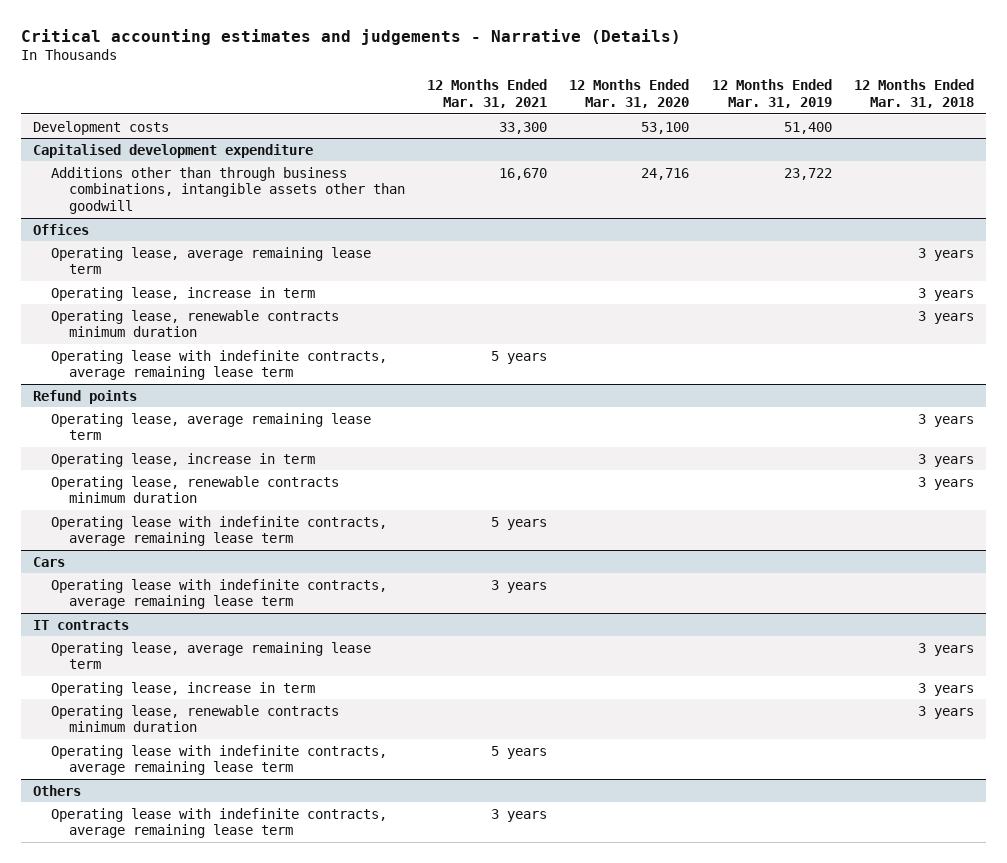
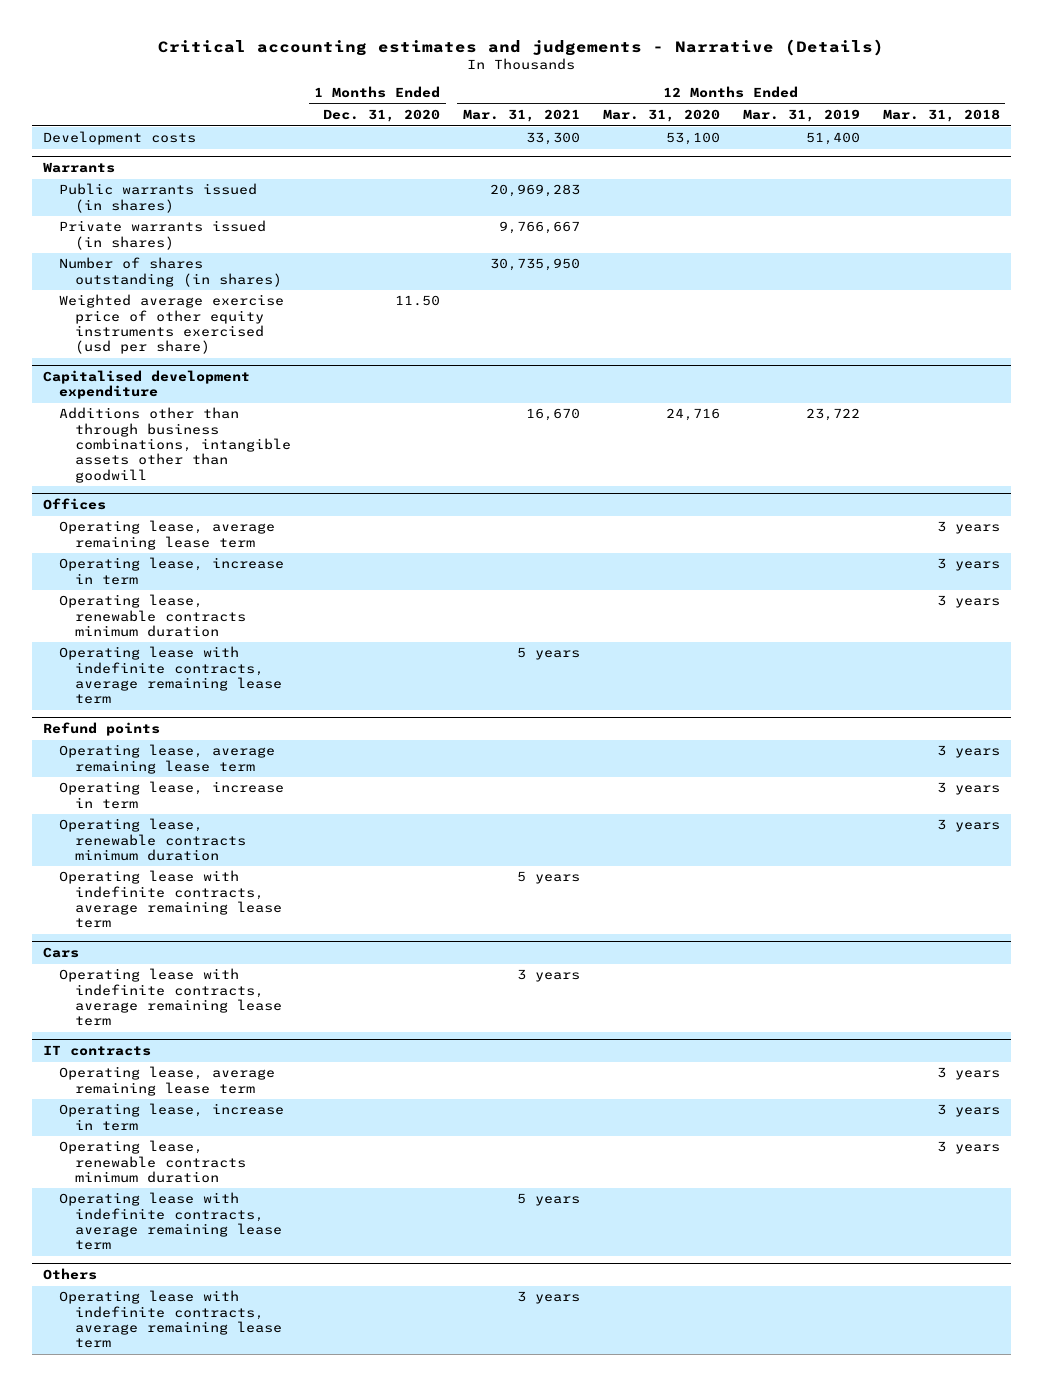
- | 12 Months Ended Mar. 31, 2021 | 12 Months Ended Mar. 31, 2020 | 12 Months Ended Mar. 31, 2019 | 12 Months Ended Mar. 31, 2018
+ | 1 Months Ended Dec. 31, 2020 | 12 Months Ended Mar. 31, 2021 | 12 Months Ended Mar. 31, 2020 | 12 Months Ended Mar. 31, 2019 | 12 Months Ended Mar. 31, 2018
+ Warrants
+ Public warrants issued (in shares) | | 20,969,283 | | |
+ Private warrants issued (in shares) | | 9,766,667 | | |
+ Number of shares outstanding (in shares) | | 30,735,950 | | |
+ Weighted average exercise price of other equity instruments exercised (usd per share) | 11.50 | | | |

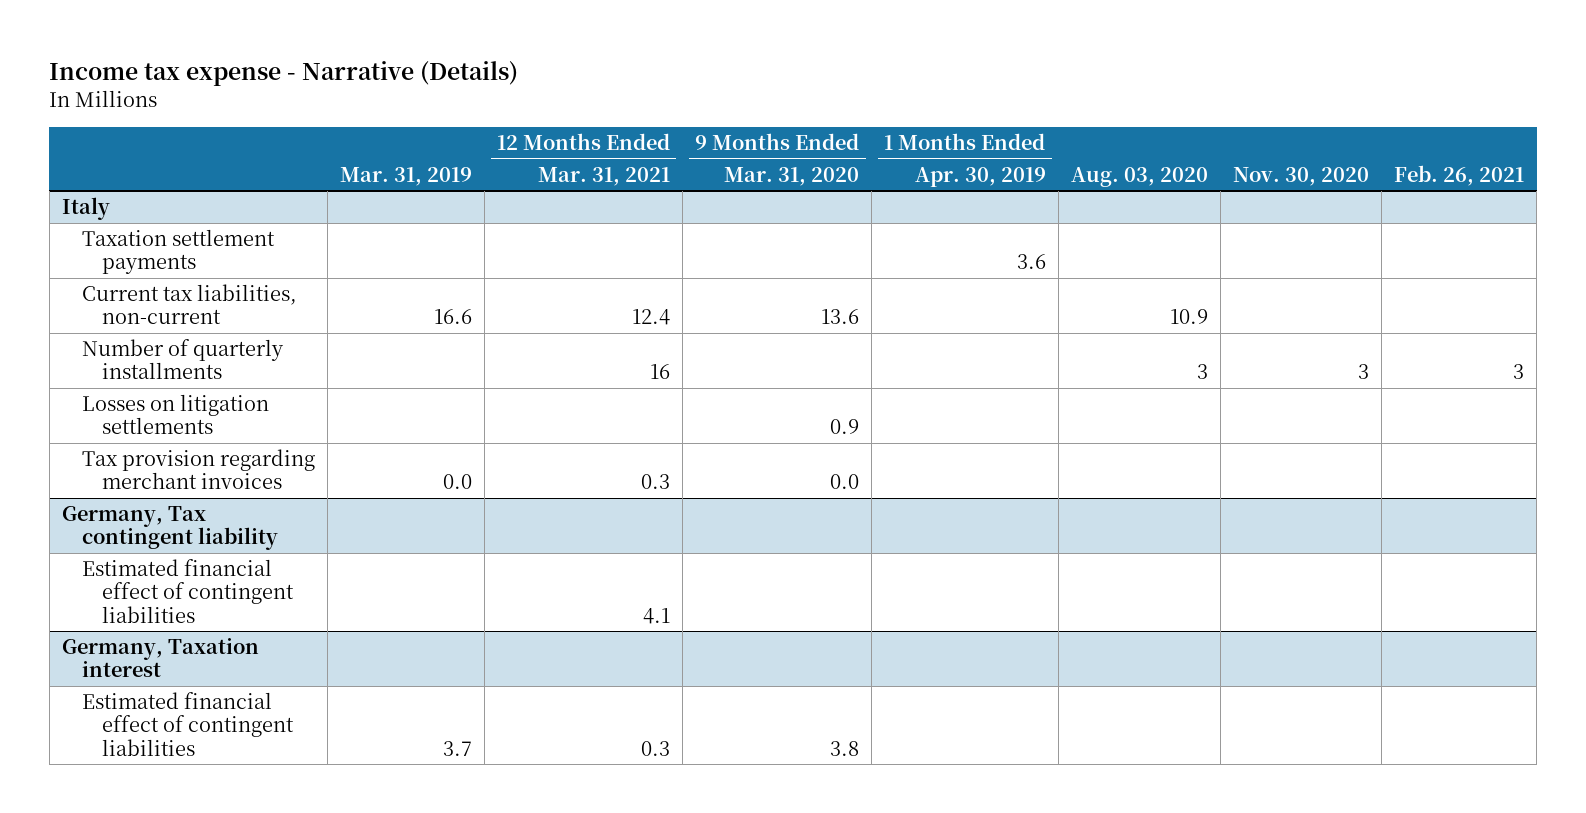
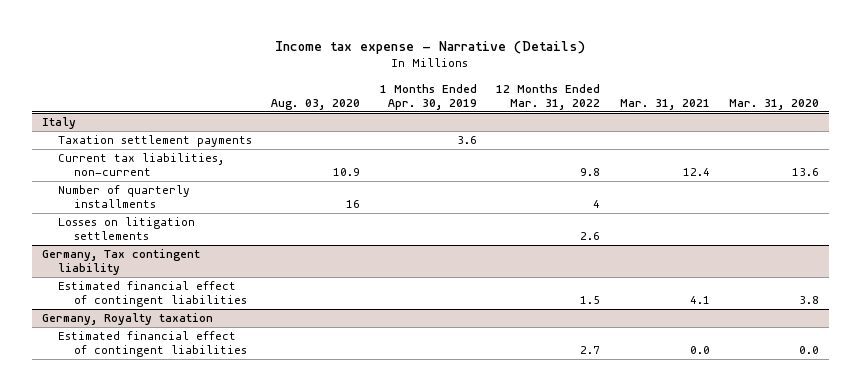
- | Mar. 31, 2019 | 12 Months Ended Mar. 31, 2021 | 9 Months Ended Mar. 31, 2020 | 1 Months Ended Apr. 30, 2019 | Aug. 03, 2020 | Nov. 30, 2020 | Feb. 26, 2021
+ | Aug. 03, 2020 | 1 Months Ended Apr. 30, 2019 | 12 Months Ended Mar. 31, 2022 | Mar. 31, 2021 | Mar. 31, 2020
@ Italy
- Number of quarterly installments | | 16 | | | 3 | 3 | 3
+ Number of quarterly installments | 16 | | 4 | |
- Tax provision regarding merchant invoices | 0.0 | 0.3 | 0.0 | | | |
- Germany, Taxation interest
+ Germany, Royalty taxation

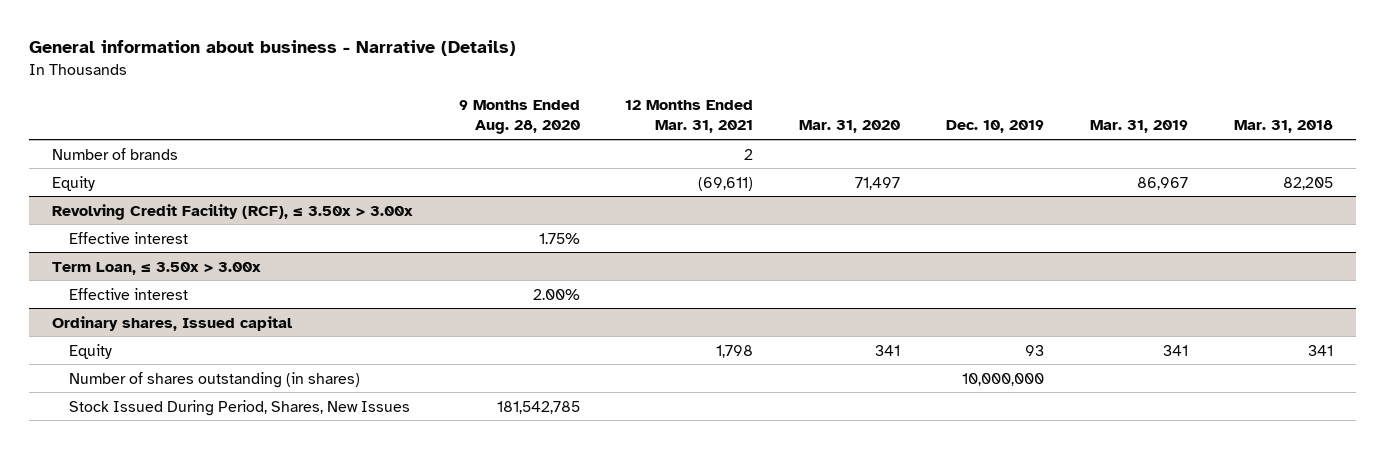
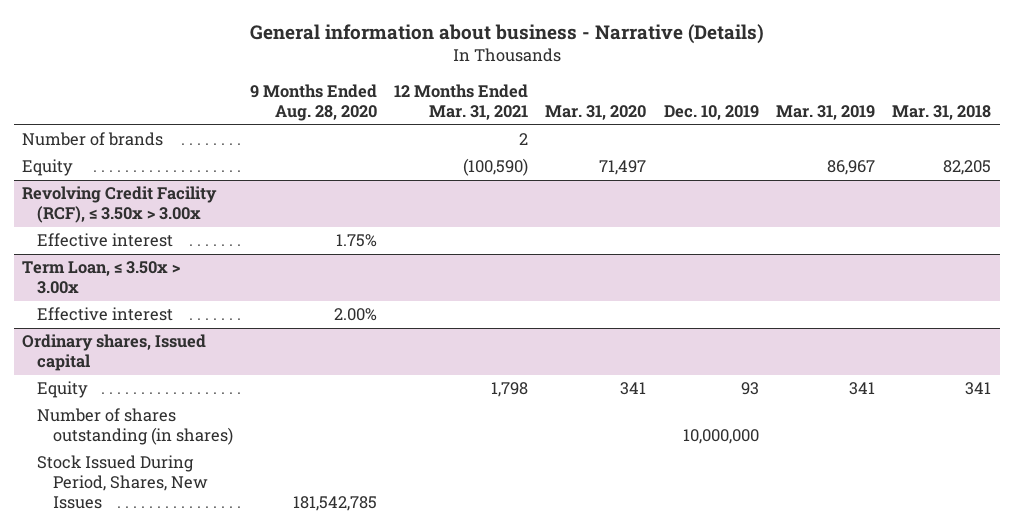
- Equity | | (69,611) | 71,497 | | 86,967 | 82,205
+ Equity | | (100,590) | 71,497 | | 86,967 | 82,205

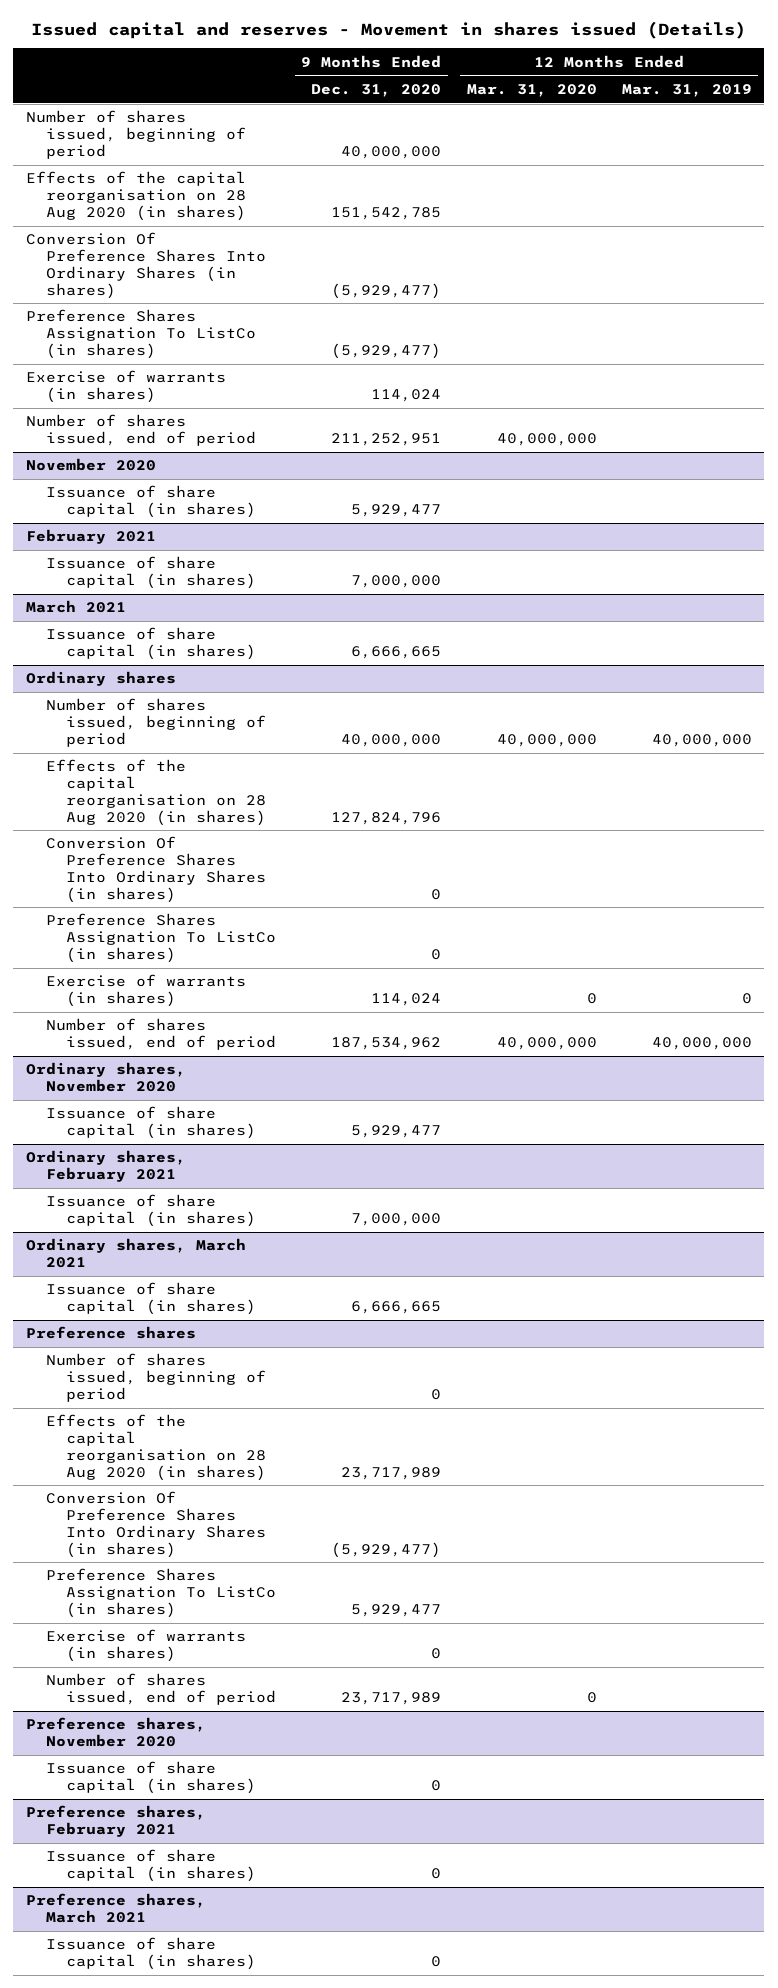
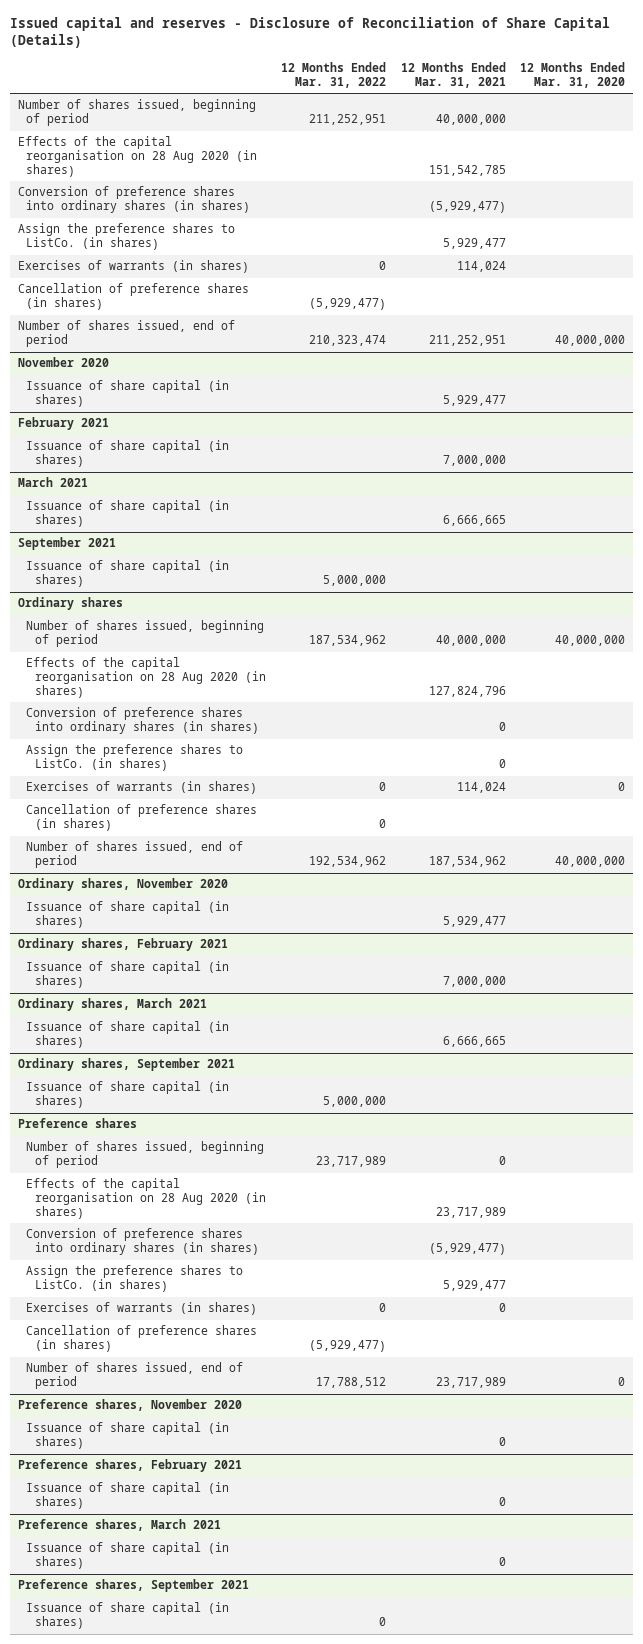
- Issued capital and reserves - Movement in shares issued (Details)
+ Issued capital and reserves - Disclosure of Reconciliation of Share Capital (Details)
- | 9 Months Ended Dec. 31, 2020 | 12 Months Ended Mar. 31, 2020 | 12 Months Ended Mar. 31, 2019
+ | 12 Months Ended Mar. 31, 2022 | 12 Months Ended Mar. 31, 2021 | 12 Months Ended Mar. 31, 2020
- Conversion Of Preference Shares Into Ordinary Shares (in shares) | (5,929,477) | |
- Preference Shares Assignation To ListCo (in shares) | (5,929,477) | |
- Exercise of warrants (in shares) | 114,024 | |
+ Conversion of preference shares into ordinary shares (in shares) | | (5,929,477) |
+ Assign the preference shares to ListCo. (in shares) | | 5,929,477 |
+ Exercises of warrants (in shares) | 0 | 114,024 |
+ Cancellation of preference shares (in shares) | (5,929,477) | |
+ September 2021
+ Issuance of share capital (in shares) | 5,000,000 | |
@ Ordinary shares
- Conversion Of Preference Shares Into Ordinary Shares (in shares) | 0 | |
- Preference Shares Assignation To ListCo (in shares) | 0 | |
- Exercise of warrants (in shares) | 114,024 | 0 | 0
+ Conversion of preference shares into ordinary shares (in shares) | | 0 |
+ Assign the preference shares to ListCo. (in shares) | | 0 |
+ Exercises of warrants (in shares) | 0 | 114,024 | 0
+ Cancellation of preference shares (in shares) | 0 | |
+ Ordinary shares, September 2021
+ Issuance of share capital (in shares) | 5,000,000 | |
@ Preference shares
- Conversion Of Preference Shares Into Ordinary Shares (in shares) | (5,929,477) | |
- Preference Shares Assignation To ListCo (in shares) | 5,929,477 | |
- Exercise of warrants (in shares) | 0 | |
+ Conversion of preference shares into ordinary shares (in shares) | | (5,929,477) |
+ Assign the preference shares to ListCo. (in shares) | | 5,929,477 |
+ Exercises of warrants (in shares) | 0 | 0 |
+ Cancellation of preference shares (in shares) | (5,929,477) | |
+ Preference shares, September 2021
+ Issuance of share capital (in shares) | 0 | |

